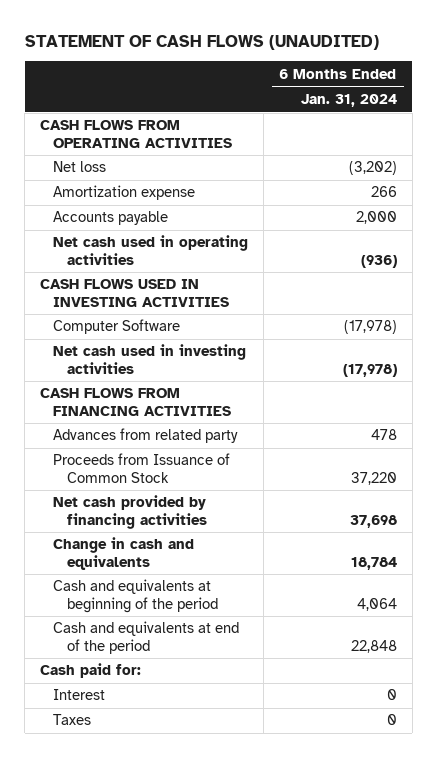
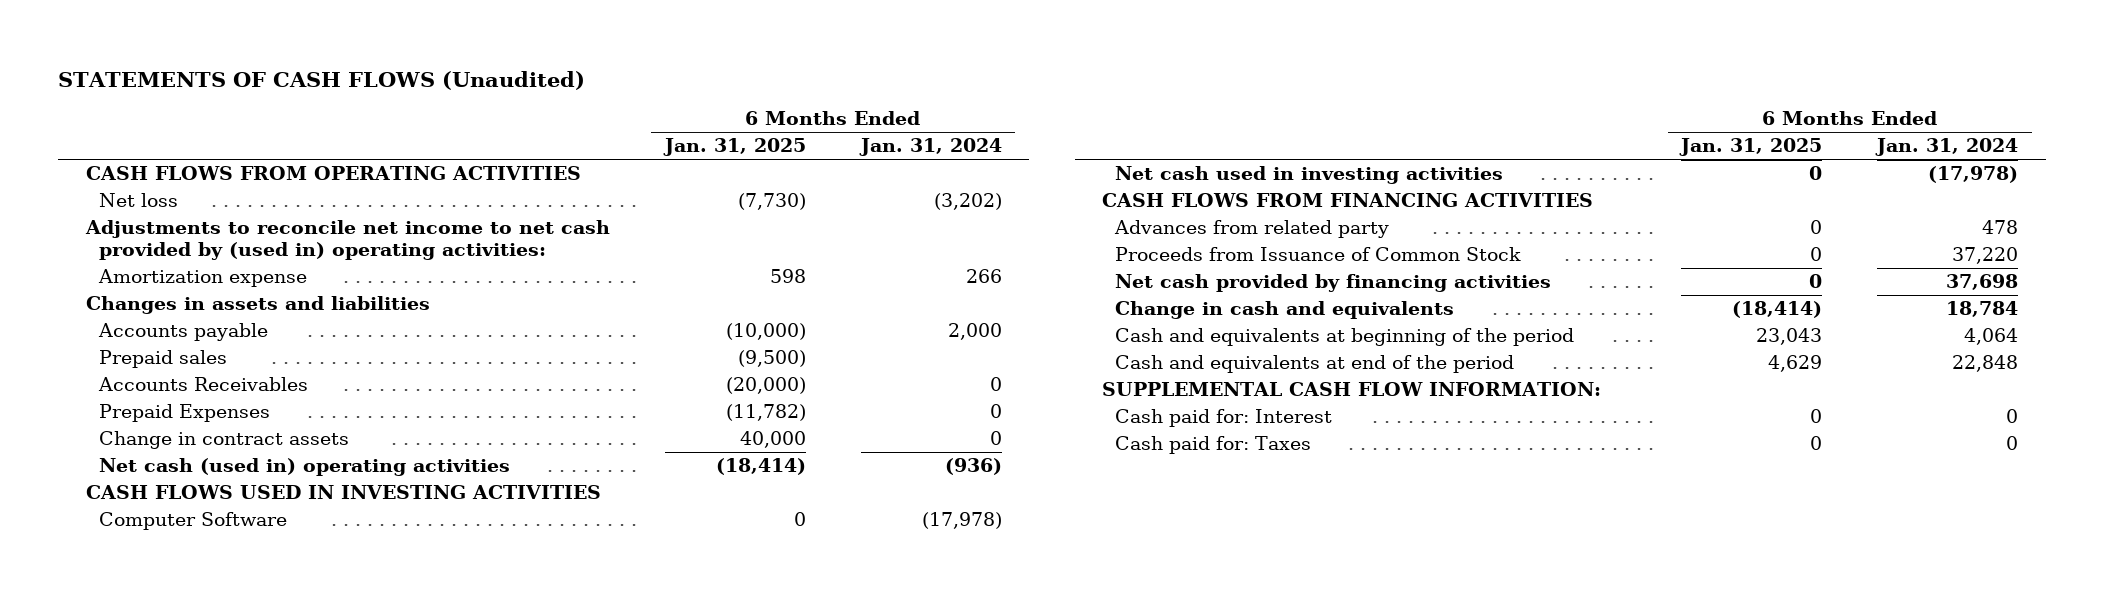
- STATEMENT OF CASH FLOWS (UNAUDITED)
+ STATEMENTS OF CASH FLOWS (Unaudited)
- | 6 Months Ended Jan. 31, 2024
+ | 6 Months Ended Jan. 31, 2025 | 6 Months Ended Jan. 31, 2024
+ Adjustments to reconcile net income to net cash provided by (used in) operating activities:
+ Changes in assets and liabilities
- Net cash used in operating activities | (936)
+ Prepaid sales | (9,500) |
+ Accounts Receivables | (20,000) | 0
+ Prepaid Expenses | (11,782) | 0
+ Change in contract assets | 40,000 | 0
+ Net cash (used in) operating activities | (18,414) | (936)
- Cash paid for:
- Interest | 0
- Taxes | 0
+ SUPPLEMENTAL CASH FLOW INFORMATION:
+ Cash paid for: Interest | 0 | 0
+ Cash paid for: Taxes | 0 | 0

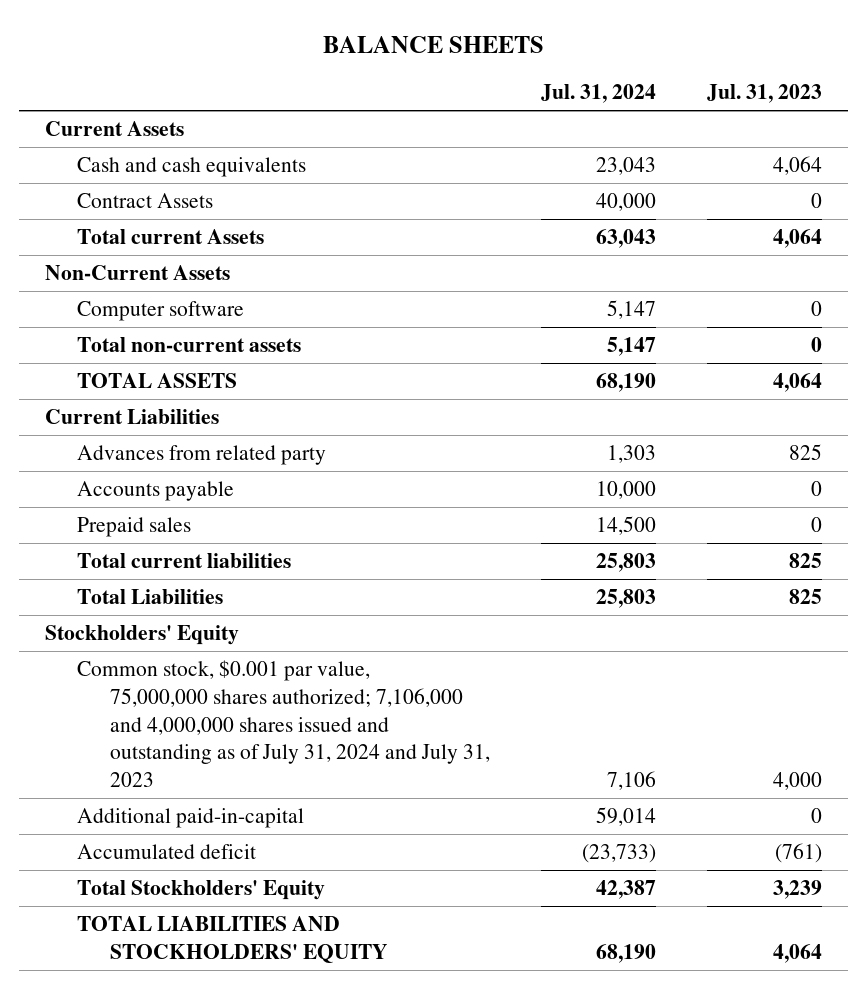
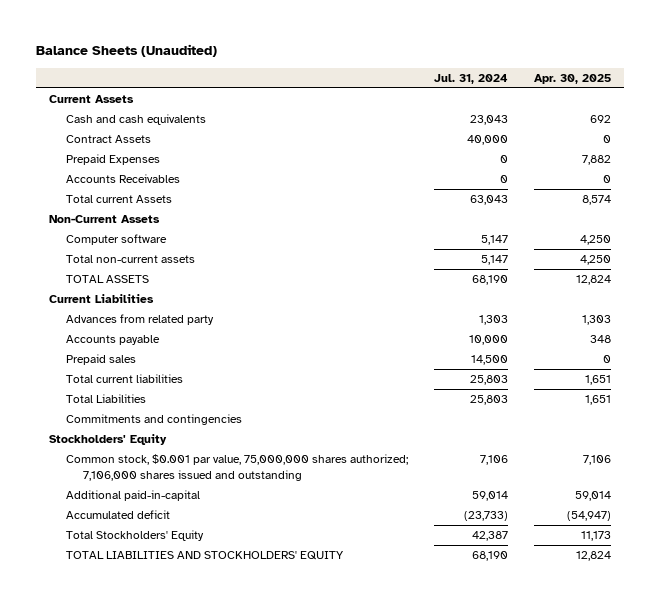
- BALANCE SHEETS
+ Balance Sheets (Unaudited)
- | Jul. 31, 2024 | Jul. 31, 2023
+ | Jul. 31, 2024 | Apr. 30, 2025
+ Prepaid Expenses | 0 | 7,882
+ Accounts Receivables | 0 | 0
+ Commitments and contingencies
- Common stock, $0.001 par value, 75,000,000 shares authorized; 7,106,000 and 4,000,000 shares issued and outstanding as of July 31, 2024 and July 31, 2023 | 7,106 | 4,000
+ Common stock, $0.001 par value, 75,000,000 shares authorized; 7,106,000 shares issued and outstanding | 7,106 | 7,106

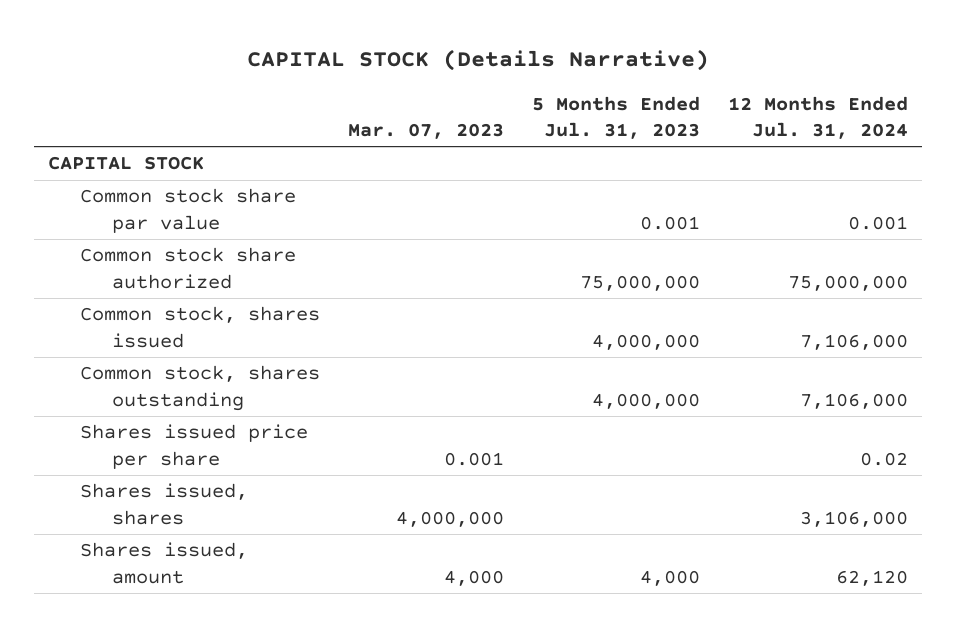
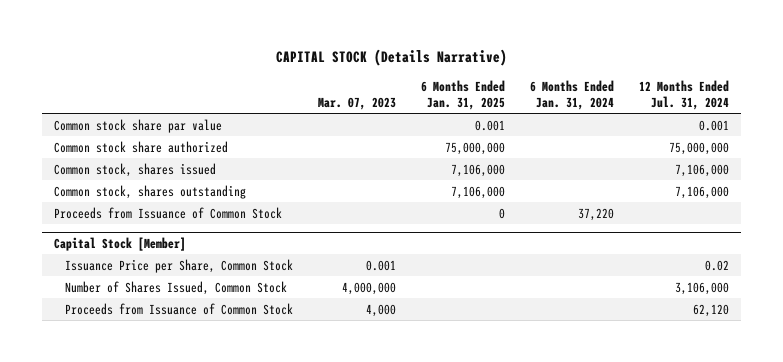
- | Mar. 07, 2023 | 5 Months Ended Jul. 31, 2023 | 12 Months Ended Jul. 31, 2024
+ | Mar. 07, 2023 | 6 Months Ended Jan. 31, 2025 | 6 Months Ended Jan. 31, 2024 | 12 Months Ended Jul. 31, 2024
- CAPITAL STOCK
- Shares issued price per share | 0.001 | | 0.02
- Shares issued, shares | 4,000,000 | | 3,106,000
- Shares issued, amount | 4,000 | 4,000 | 62,120
+ Proceeds from Issuance of Common Stock | | 0 | 37,220 |
+ Capital Stock [Member]
+ Issuance Price per Share, Common Stock | 0.001 | | | 0.02
+ Number of Shares Issued, Common Stock | 4,000,000 | | | 3,106,000
+ Proceeds from Issuance of Common Stock | 4,000 | | | 62,120

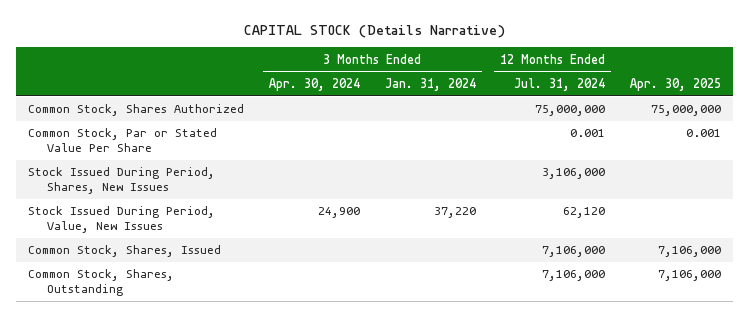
- | Mar. 07, 2023 | 6 Months Ended Jan. 31, 2025 | 6 Months Ended Jan. 31, 2024 | 12 Months Ended Jul. 31, 2024
+ | 3 Months Ended Apr. 30, 2024 | 3 Months Ended Jan. 31, 2024 | 12 Months Ended Jul. 31, 2024 | Apr. 30, 2025
- Common stock share par value | | 0.001 | | 0.001
- Common stock share authorized | | 75,000,000 | | 75,000,000
- Common stock, shares issued | | 7,106,000 | | 7,106,000
- Common stock, shares outstanding | | 7,106,000 | | 7,106,000
- Proceeds from Issuance of Common Stock | | 0 | 37,220 |
- Capital Stock [Member]
- Issuance Price per Share, Common Stock | 0.001 | | | 0.02
- Number of Shares Issued, Common Stock | 4,000,000 | | | 3,106,000
- Proceeds from Issuance of Common Stock | 4,000 | | | 62,120
+ Common Stock, Shares Authorized | | | 75,000,000 | 75,000,000
+ Common Stock, Par or Stated Value Per Share | | | 0.001 | 0.001
+ Stock Issued During Period, Shares, New Issues | | | 3,106,000 |
+ Stock Issued During Period, Value, New Issues | 24,900 | 37,220 | 62,120 |
+ Common Stock, Shares, Issued | | | 7,106,000 | 7,106,000
+ Common Stock, Shares, Outstanding | | | 7,106,000 | 7,106,000

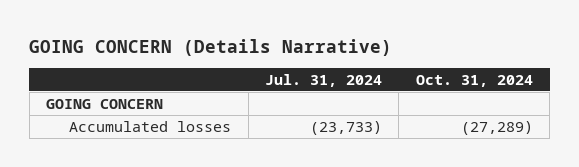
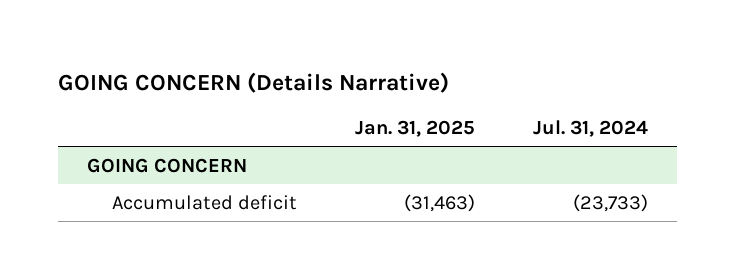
- | Jul. 31, 2024 | Oct. 31, 2024
+ | Jan. 31, 2025 | Jul. 31, 2024
- Accumulated losses | (23,733) | (27,289)
+ Accumulated deficit | (31,463) | (23,733)

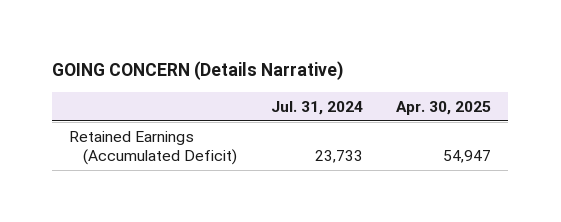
- | Jan. 31, 2025 | Jul. 31, 2024
+ | Jul. 31, 2024 | Apr. 30, 2025
- GOING CONCERN
- Accumulated deficit | (31,463) | (23,733)
+ Retained Earnings (Accumulated Deficit) | 23,733 | 54,947

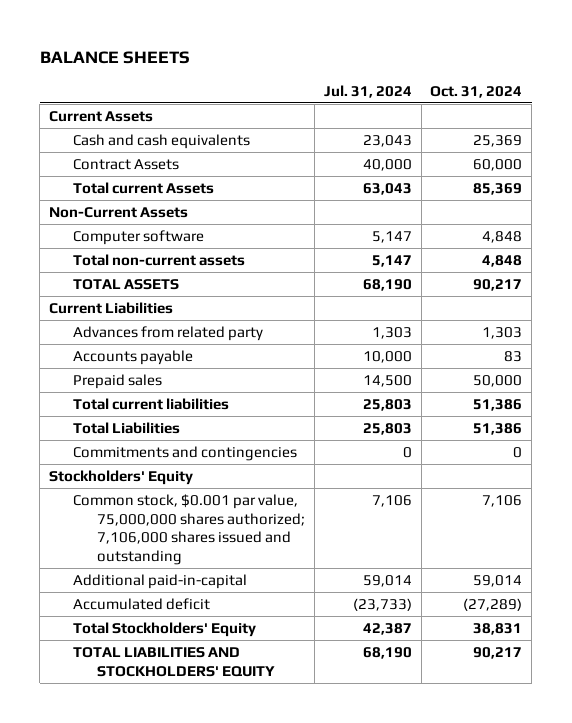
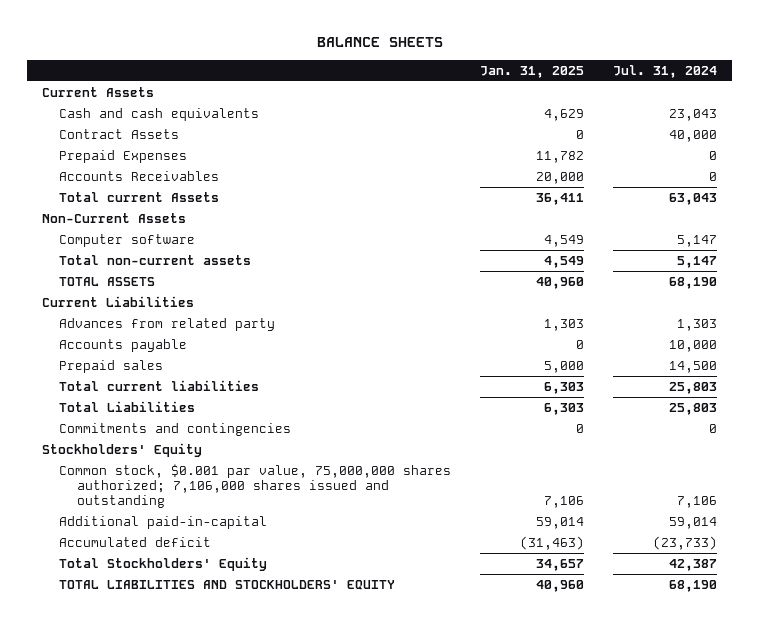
- | Jul. 31, 2024 | Oct. 31, 2024
+ | Jan. 31, 2025 | Jul. 31, 2024
+ Prepaid Expenses | 11,782 | 0
+ Accounts Receivables | 20,000 | 0

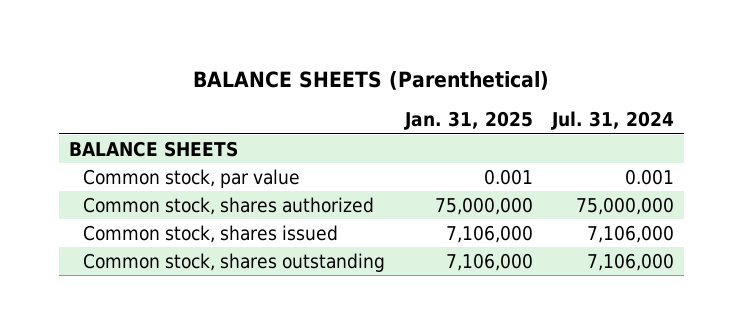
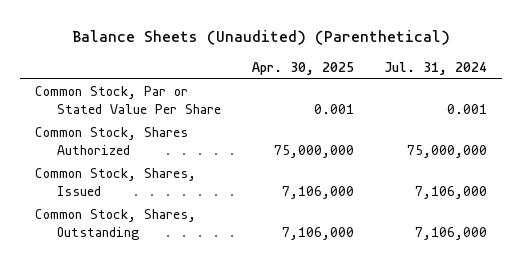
- BALANCE SHEETS (Parenthetical)
+ Balance Sheets (Unaudited) (Parenthetical)
- | Jan. 31, 2025 | Jul. 31, 2024
+ | Apr. 30, 2025 | Jul. 31, 2024
- BALANCE SHEETS
- Common stock, par value | 0.001 | 0.001
- Common stock, shares authorized | 75,000,000 | 75,000,000
- Common stock, shares issued | 7,106,000 | 7,106,000
- Common stock, shares outstanding | 7,106,000 | 7,106,000
+ Common Stock, Par or Stated Value Per Share | 0.001 | 0.001
+ Common Stock, Shares Authorized | 75,000,000 | 75,000,000
+ Common Stock, Shares, Issued | 7,106,000 | 7,106,000
+ Common Stock, Shares, Outstanding | 7,106,000 | 7,106,000

